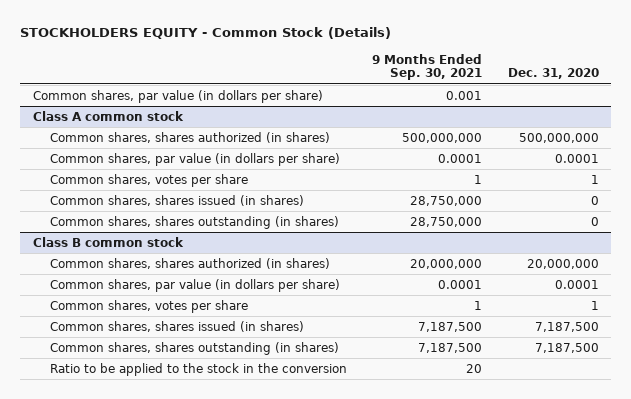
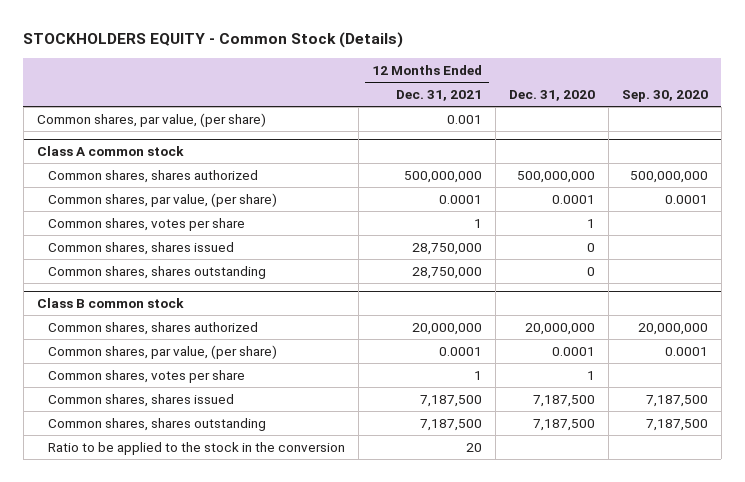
- | 9 Months Ended Sep. 30, 2021 | Dec. 31, 2020
+ | 12 Months Ended Dec. 31, 2021 | Dec. 31, 2020 | Sep. 30, 2020
- Common shares, par value (in dollars per share) | 0.001 |
+ Common shares, par value, (per share) | 0.001 | |
@ Class A common stock
- Common shares, shares authorized (in shares) | 500,000,000 | 500,000,000
- Common shares, par value (in dollars per share) | 0.0001 | 0.0001
+ Common shares, shares authorized | 500,000,000 | 500,000,000 | 500,000,000
+ Common shares, par value, (per share) | 0.0001 | 0.0001 | 0.0001
- Common shares, shares issued (in shares) | 28,750,000 | 0
- Common shares, shares outstanding (in shares) | 28,750,000 | 0
+ Common shares, shares issued | 28,750,000 | 0 |
+ Common shares, shares outstanding | 28,750,000 | 0 |
@ Class B common stock
- Common shares, shares authorized (in shares) | 20,000,000 | 20,000,000
- Common shares, par value (in dollars per share) | 0.0001 | 0.0001
+ Common shares, shares authorized | 20,000,000 | 20,000,000 | 20,000,000
+ Common shares, par value, (per share) | 0.0001 | 0.0001 | 0.0001
- Common shares, shares issued (in shares) | 7,187,500 | 7,187,500
- Common shares, shares outstanding (in shares) | 7,187,500 | 7,187,500
+ Common shares, shares issued | 7,187,500 | 7,187,500 | 7,187,500
+ Common shares, shares outstanding | 7,187,500 | 7,187,500 | 7,187,500

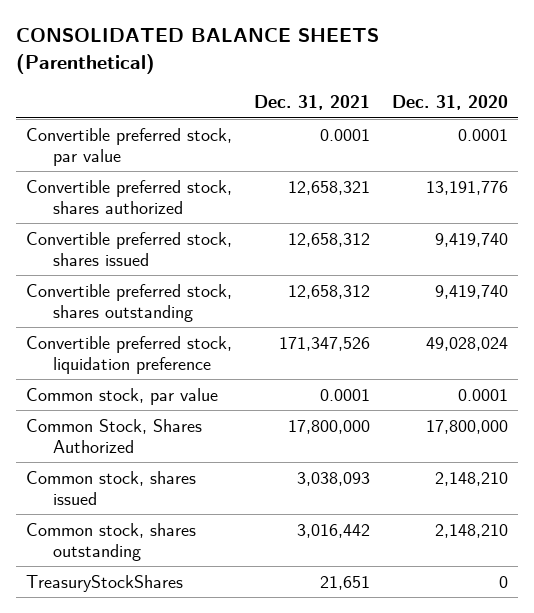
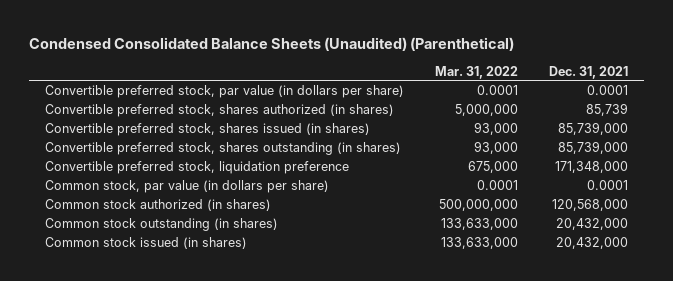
- CONSOLIDATED BALANCE SHEETS (Parenthetical)
+ Condensed Consolidated Balance Sheets (Unaudited) (Parenthetical)
- | Dec. 31, 2021 | Dec. 31, 2020
+ | Mar. 31, 2022 | Dec. 31, 2021
- Convertible preferred stock, par value | 0.0001 | 0.0001
- Convertible preferred stock, shares authorized | 12,658,321 | 13,191,776
- Convertible preferred stock, shares issued | 12,658,312 | 9,419,740
- Convertible preferred stock, shares outstanding | 12,658,312 | 9,419,740
- Convertible preferred stock, liquidation preference | 171,347,526 | 49,028,024
- Common stock, par value | 0.0001 | 0.0001
- Common Stock, Shares Authorized | 17,800,000 | 17,800,000
- Common stock, shares issued | 3,038,093 | 2,148,210
- Common stock, shares outstanding | 3,016,442 | 2,148,210
- TreasuryStockShares | 21,651 | 0
+ Convertible preferred stock, par value (in dollars per share) | 0.0001 | 0.0001
+ Convertible preferred stock, shares authorized (in shares) | 5,000,000 | 85,739
+ Convertible preferred stock, shares issued (in shares) | 93,000 | 85,739,000
+ Convertible preferred stock, shares outstanding (in shares) | 93,000 | 85,739,000
+ Convertible preferred stock, liquidation preference | 675,000 | 171,348,000
+ Common stock, par value (in dollars per share) | 0.0001 | 0.0001
+ Common stock authorized (in shares) | 500,000,000 | 120,568,000
+ Common stock outstanding (in shares) | 133,633,000 | 20,432,000
+ Common stock issued (in shares) | 133,633,000 | 20,432,000

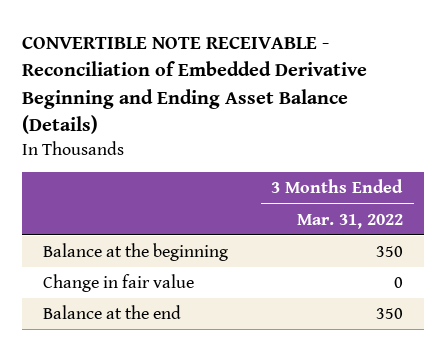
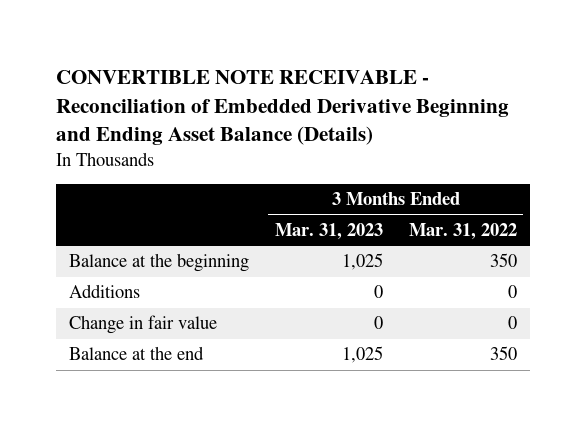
- | 3 Months Ended Mar. 31, 2022
+ | 3 Months Ended Mar. 31, 2023 | 3 Months Ended Mar. 31, 2022
+ Additions | 0 | 0

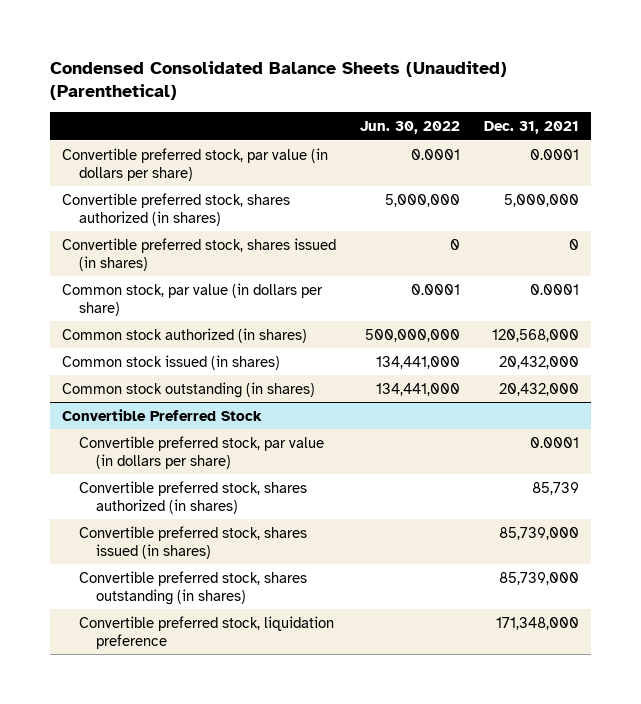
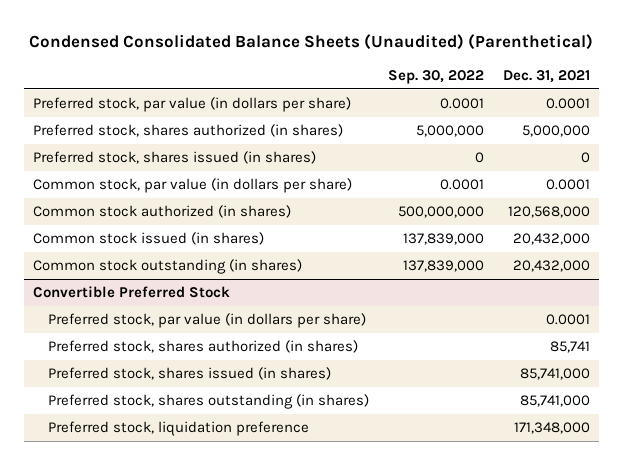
- | Jun. 30, 2022 | Dec. 31, 2021
+ | Sep. 30, 2022 | Dec. 31, 2021
- Convertible preferred stock, par value (in dollars per share) | 0.0001 | 0.0001
- Convertible preferred stock, shares authorized (in shares) | 5,000,000 | 5,000,000
- Convertible preferred stock, shares issued (in shares) | 0 | 0
+ Preferred stock, par value (in dollars per share) | 0.0001 | 0.0001
+ Preferred stock, shares authorized (in shares) | 5,000,000 | 5,000,000
+ Preferred stock, shares issued (in shares) | 0 | 0
@ Convertible Preferred Stock
- Convertible preferred stock, par value (in dollars per share) | | 0.0001
- Convertible preferred stock, shares authorized (in shares) | | 85,739
- Convertible preferred stock, shares issued (in shares) | | 85,739,000
- Convertible preferred stock, shares outstanding (in shares) | | 85,739,000
- Convertible preferred stock, liquidation preference | | 171,348,000
+ Preferred stock, par value (in dollars per share) | | 0.0001
+ Preferred stock, shares authorized (in shares) | | 85,741
+ Preferred stock, shares issued (in shares) | | 85,741,000
+ Preferred stock, shares outstanding (in shares) | | 85,741,000
+ Preferred stock, liquidation preference | | 171,348,000

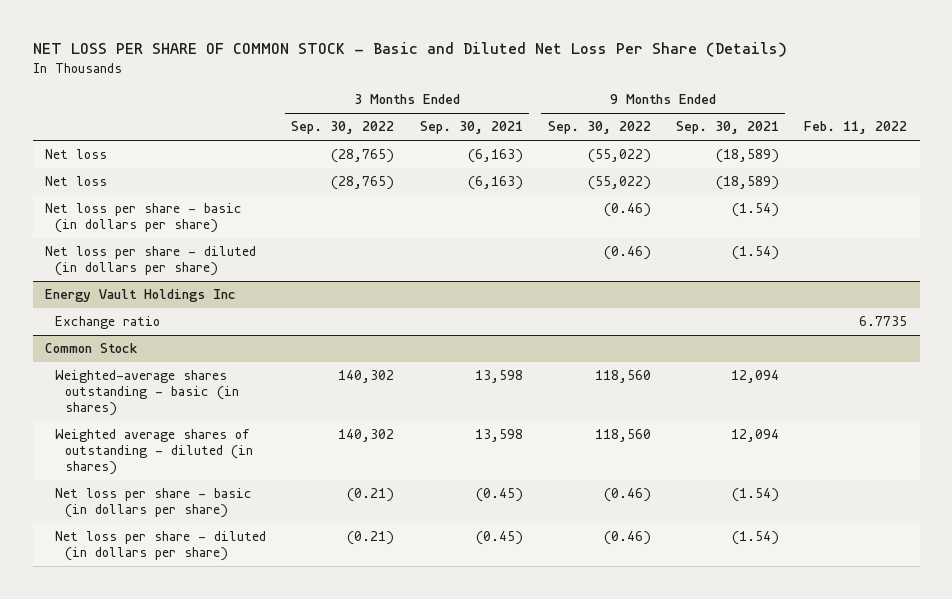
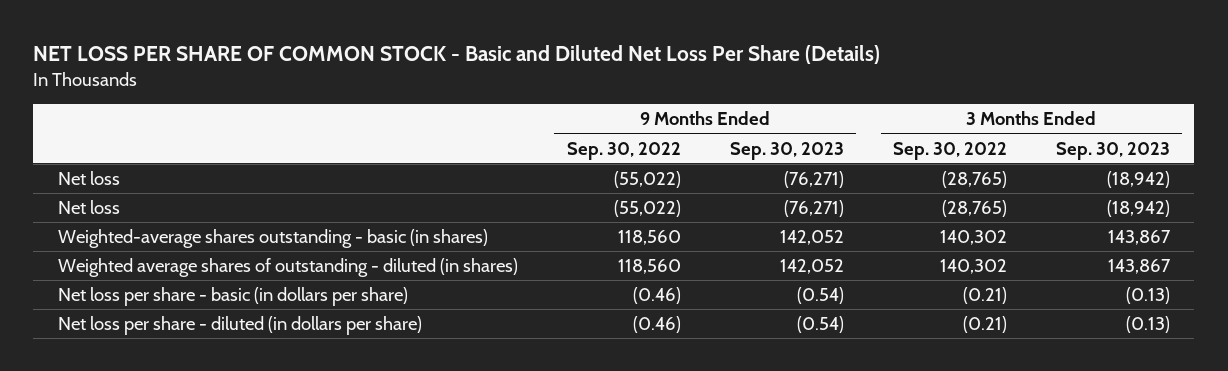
- | 3 Months Ended Sep. 30, 2022 | 3 Months Ended Sep. 30, 2021 | 9 Months Ended Sep. 30, 2022 | 9 Months Ended Sep. 30, 2021 | Feb. 11, 2022
+ | 9 Months Ended Sep. 30, 2022 | 9 Months Ended Sep. 30, 2023 | 3 Months Ended Sep. 30, 2022 | 3 Months Ended Sep. 30, 2023
- Net loss per share - basic (in dollars per share) | | | (0.46) | (1.54) |
- Net loss per share - diluted (in dollars per share) | | | (0.46) | (1.54) |
- Energy Vault Holdings Inc
- Exchange ratio | | | | | 6.7735
- Common Stock

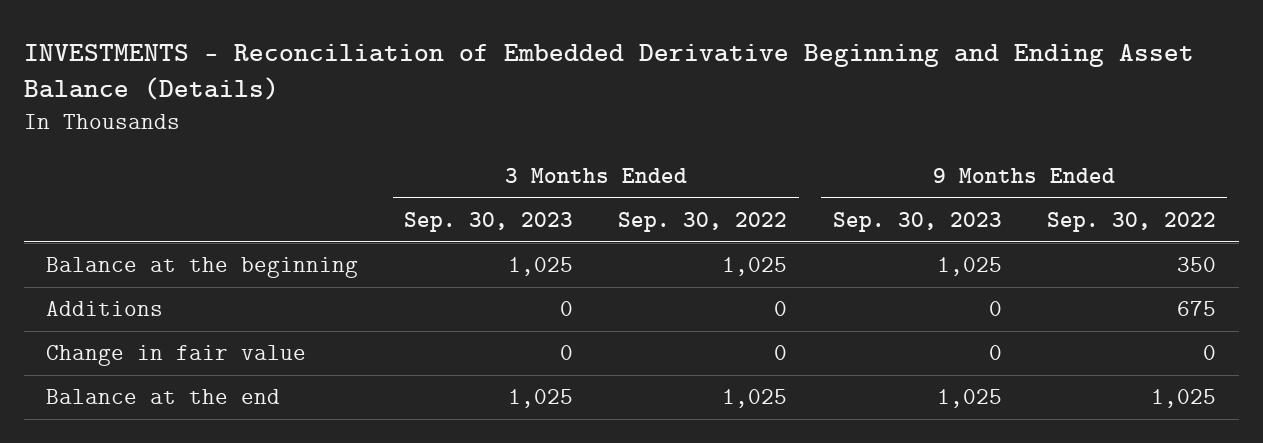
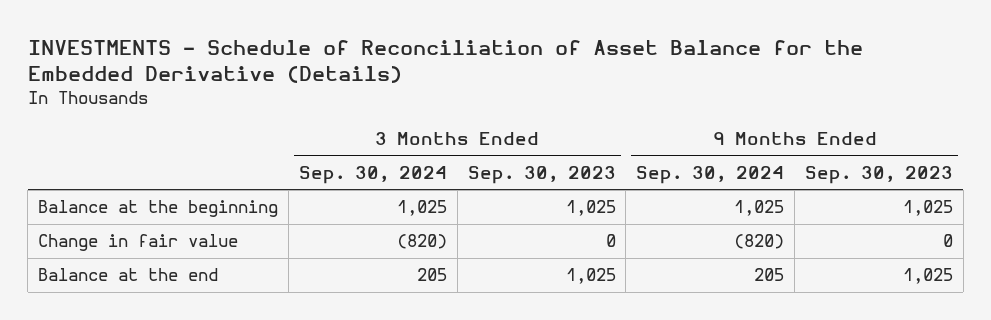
- INVESTMENTS - Reconciliation of Embedded Derivative Beginning and Ending Asset Balance (Details)
+ INVESTMENTS - Schedule of Reconciliation of Asset Balance for the Embedded Derivative (Details)
- | 3 Months Ended Sep. 30, 2023 | 3 Months Ended Sep. 30, 2022 | 9 Months Ended Sep. 30, 2023 | 9 Months Ended Sep. 30, 2022
+ | 3 Months Ended Sep. 30, 2024 | 3 Months Ended Sep. 30, 2023 | 9 Months Ended Sep. 30, 2024 | 9 Months Ended Sep. 30, 2023
- Additions | 0 | 0 | 0 | 675

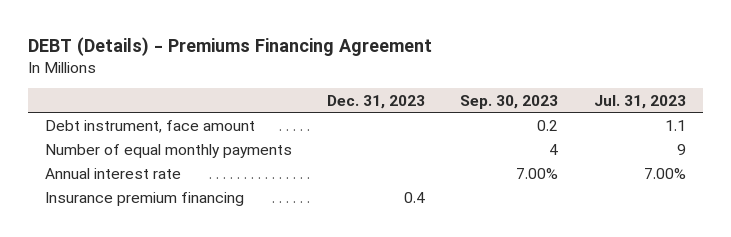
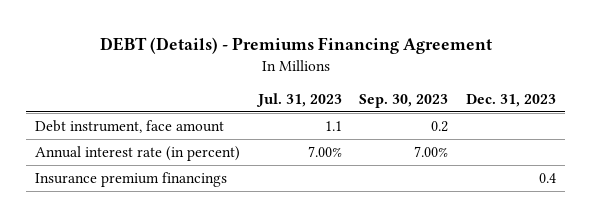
- | Dec. 31, 2023 | Sep. 30, 2023 | Jul. 31, 2023
+ | Jul. 31, 2023 | Sep. 30, 2023 | Dec. 31, 2023
- Number of equal monthly payments | | 4 | 9
- Annual interest rate | | 7.00% | 7.00%
- Insurance premium financing | 0.4 | |
+ Annual interest rate (in percent) | 7.00% | 7.00% |
+ Insurance premium financings | | | 0.4

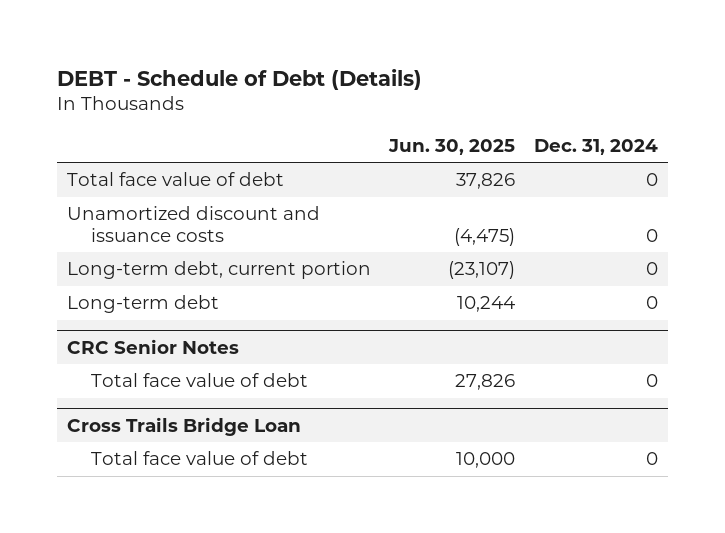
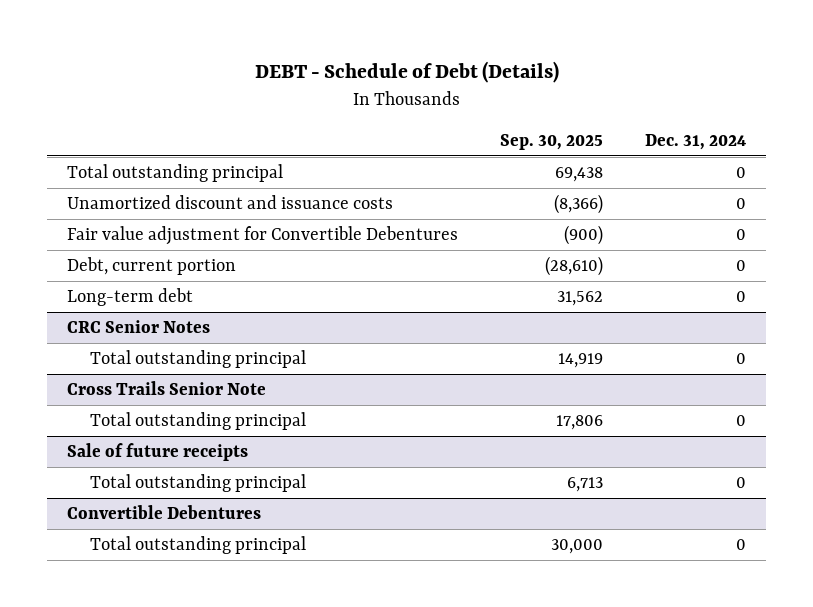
- | Jun. 30, 2025 | Dec. 31, 2024
+ | Sep. 30, 2025 | Dec. 31, 2024
- Total face value of debt | 37,826 | 0
+ Total outstanding principal | 69,438 | 0
- Long-term debt, current portion | (23,107) | 0
+ Fair value adjustment for Convertible Debentures | (900) | 0
+ Debt, current portion | (28,610) | 0
@ CRC Senior Notes
- Total face value of debt | 27,826 | 0
- Cross Trails Bridge Loan
- Total face value of debt | 10,000 | 0
@ CRC Senior Notes
+ Total outstanding principal | 14,919 | 0
+ Cross Trails Senior Note
+ Total outstanding principal | 17,806 | 0
+ Sale of future receipts
+ Total outstanding principal | 6,713 | 0
+ Convertible Debentures
+ Total outstanding principal | 30,000 | 0

